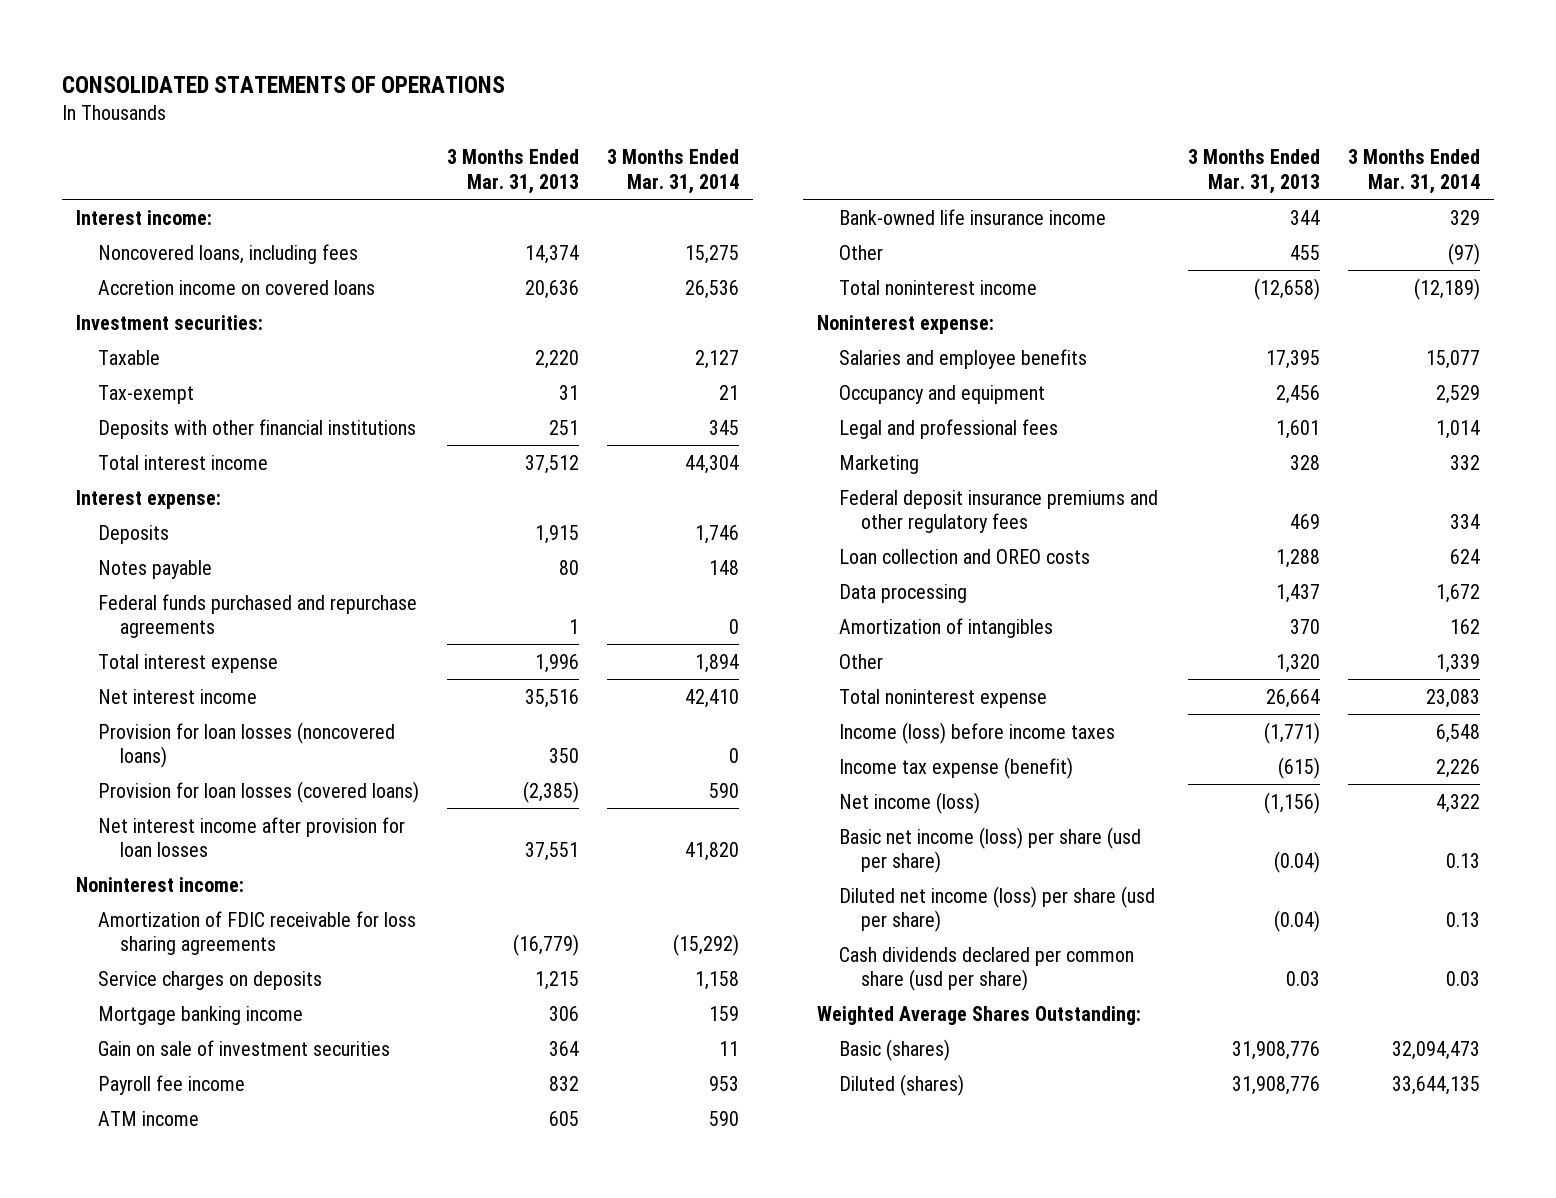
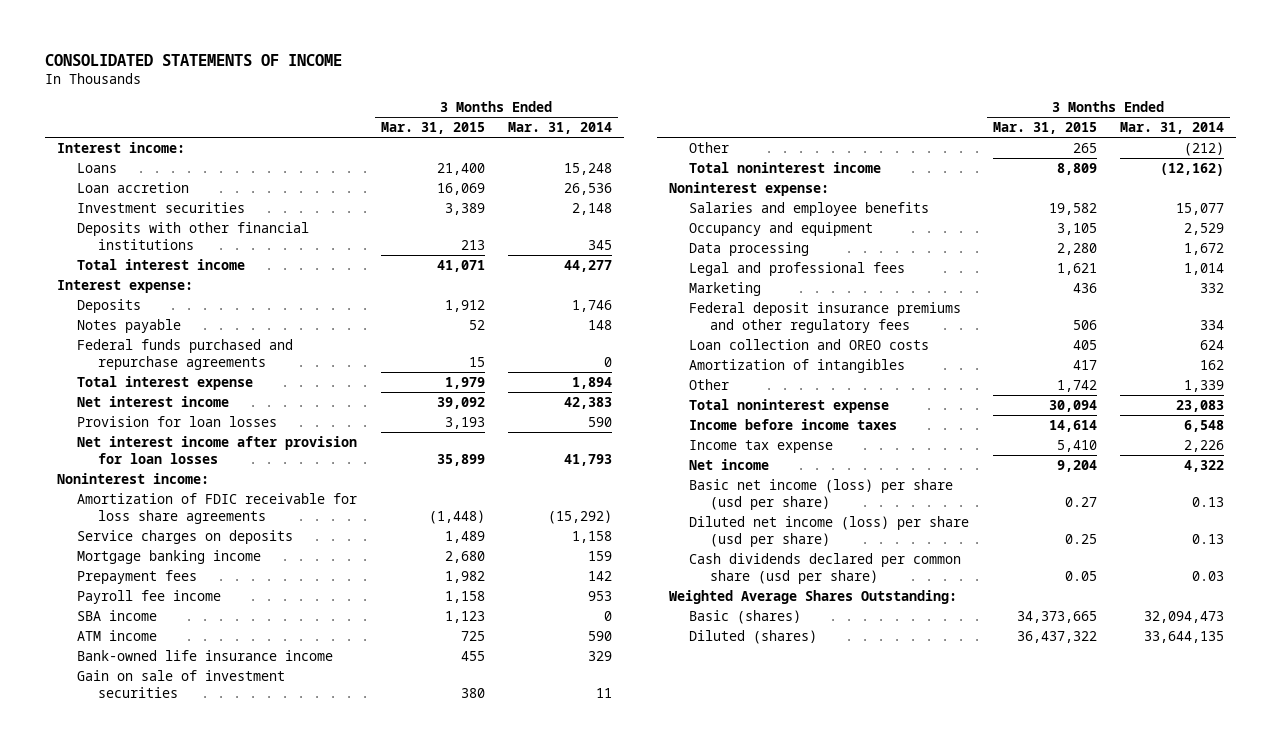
- CONSOLIDATED STATEMENTS OF OPERATIONS
+ CONSOLIDATED STATEMENTS OF INCOME
- | 3 Months Ended Mar. 31, 2013 | 3 Months Ended Mar. 31, 2014
+ | 3 Months Ended Mar. 31, 2015 | 3 Months Ended Mar. 31, 2014
- Noncovered loans, including fees | 14,374 | 15,275
- Accretion income on covered loans | 20,636 | 26,536
- Investment securities:
- Taxable | 2,220 | 2,127
- Tax-exempt | 31 | 21
+ Loans | 21,400 | 15,248
+ Loan accretion | 16,069 | 26,536
+ Investment securities | 3,389 | 2,148
- Total interest income | 37,512 | 44,304
+ Total interest income | 41,071 | 44,277
- Net interest income | 35,516 | 42,410
- Provision for loan losses (noncovered loans) | 350 | 0
- Provision for loan losses (covered loans) | (2,385) | 590
- Net interest income after provision for loan losses | 37,551 | 41,820
+ Net interest income | 39,092 | 42,383
+ Provision for loan losses | 3,193 | 590
+ Net interest income after provision for loan losses | 35,899 | 41,793
- Amortization of FDIC receivable for loss sharing agreements | (16,779) | (15,292)
+ Amortization of FDIC receivable for loss share agreements | (1,448) | (15,292)
+ Prepayment fees | 1,982 | 142
+ SBA income | 1,123 | 0
- Other | 455 | (97)
- Total noninterest income | (12,658) | (12,189)
moved down: Gain on sale of investment securities | 380 | 11
+ Other | 265 | (212)
+ Total noninterest income | 8,809 | (12,162)
moved up: Data processing | 2,280 | 1,672
- Income (loss) before income taxes | (1,771) | 6,548
- Income tax expense (benefit) | (615) | 2,226
- Net income (loss) | (1,156) | 4,322
+ Income before income taxes | 14,614 | 6,548
+ Income tax expense | 5,410 | 2,226
+ Net income | 9,204 | 4,322

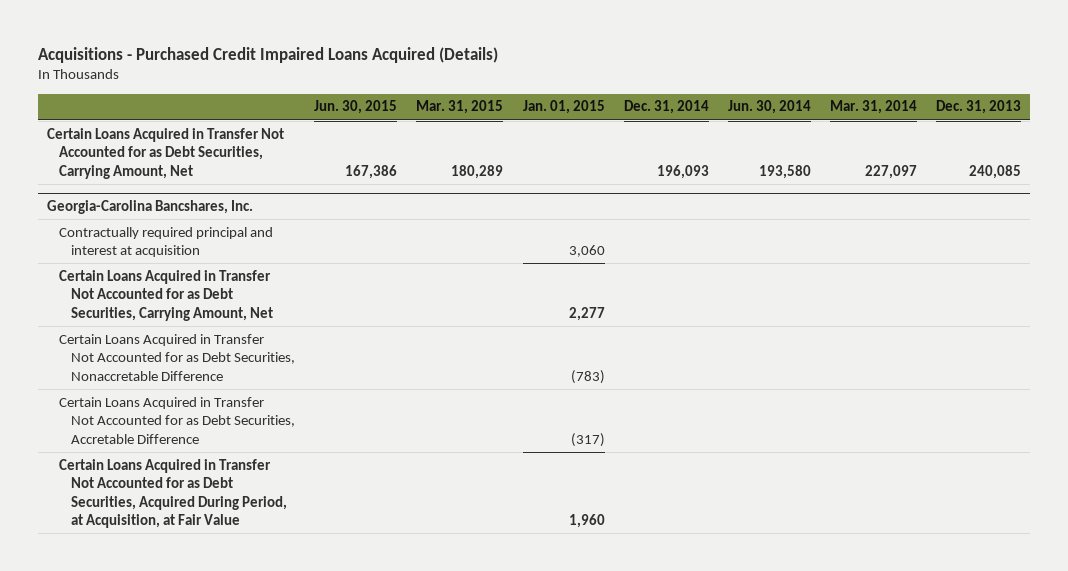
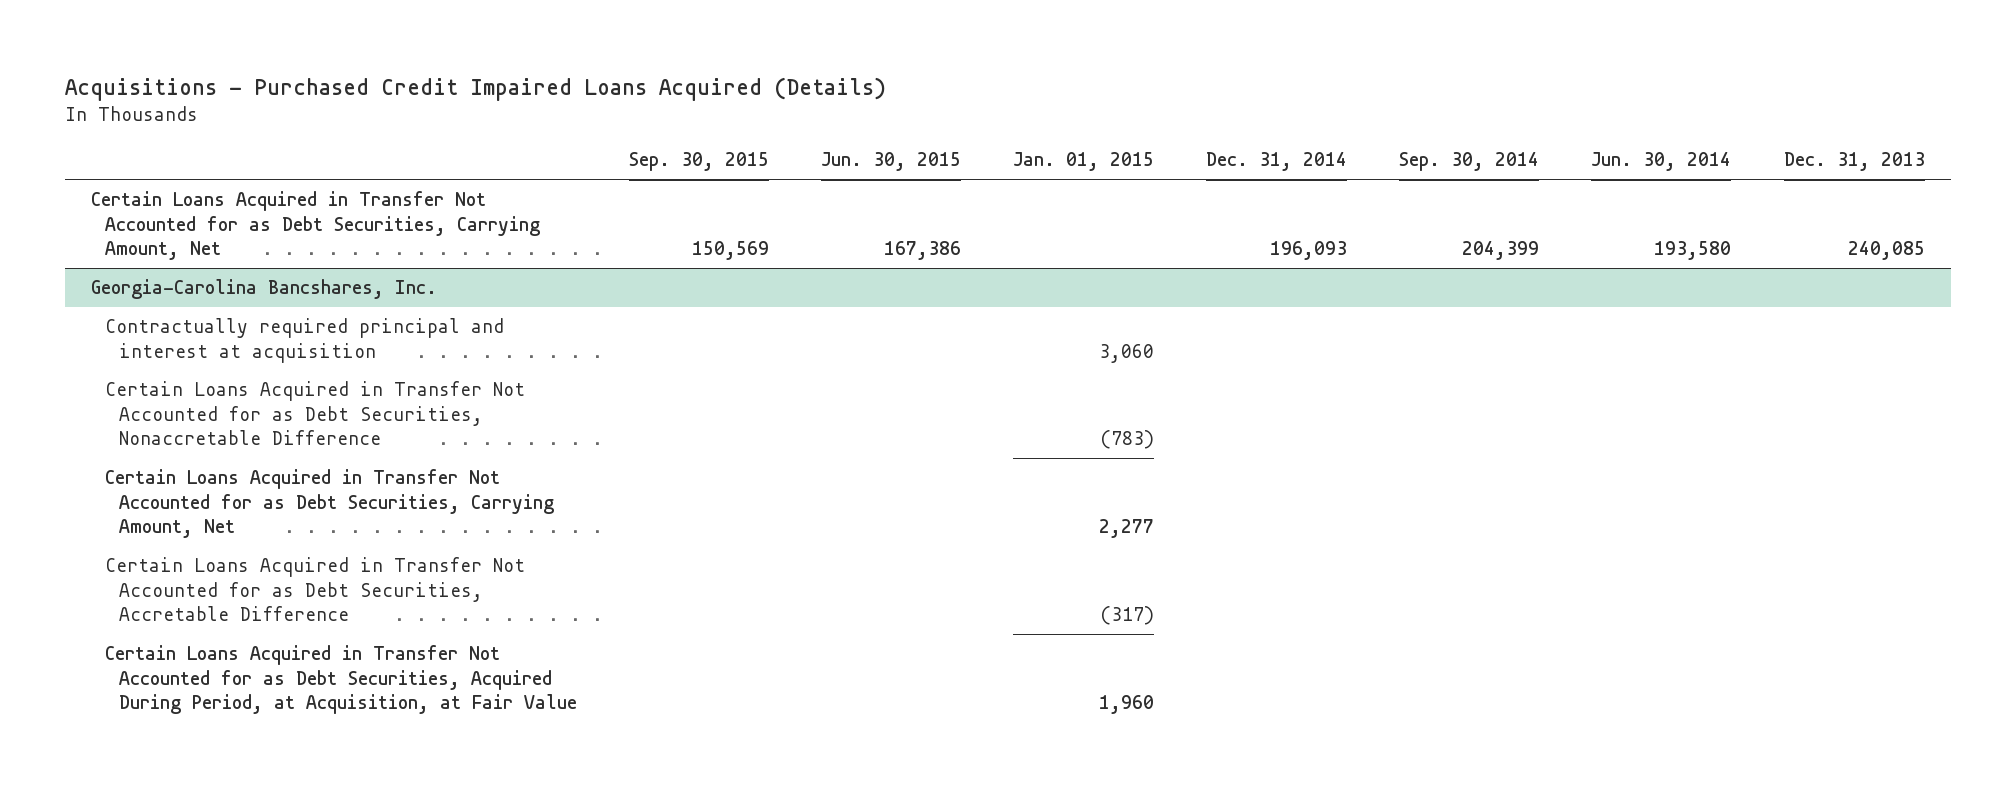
- | Jun. 30, 2015 | Mar. 31, 2015 | Jan. 01, 2015 | Dec. 31, 2014 | Jun. 30, 2014 | Mar. 31, 2014 | Dec. 31, 2013
+ | Sep. 30, 2015 | Jun. 30, 2015 | Jan. 01, 2015 | Dec. 31, 2014 | Sep. 30, 2014 | Jun. 30, 2014 | Dec. 31, 2013
@ Georgia-Carolina Bancshares, Inc.
moved down: Certain Loans Acquired in Transfer Not Accounted for as Debt Securities, Carrying Amount, Net | | | 2,277 | | | |

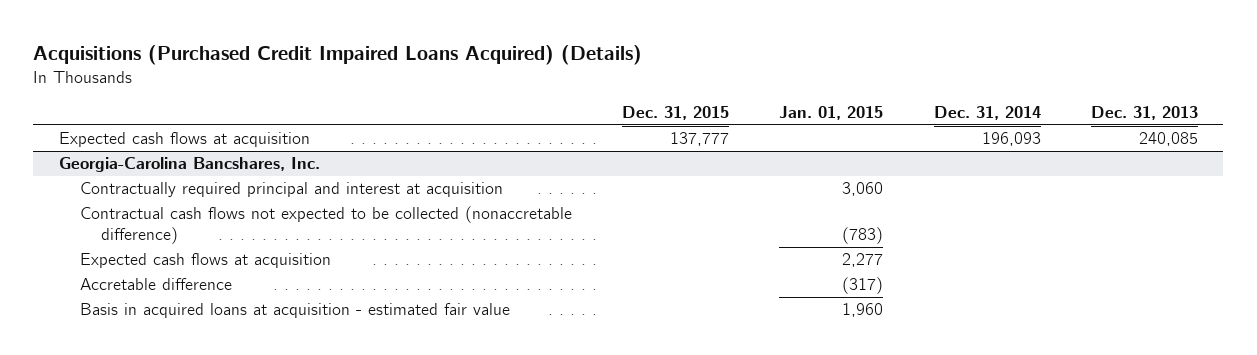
- Acquisitions - Purchased Credit Impaired Loans Acquired (Details)
+ Acquisitions (Purchased Credit Impaired Loans Acquired) (Details)
- | Sep. 30, 2015 | Jun. 30, 2015 | Jan. 01, 2015 | Dec. 31, 2014 | Sep. 30, 2014 | Jun. 30, 2014 | Dec. 31, 2013
+ | Dec. 31, 2015 | Jan. 01, 2015 | Dec. 31, 2014 | Dec. 31, 2013
- Certain Loans Acquired in Transfer Not Accounted for as Debt Securities, Carrying Amount, Net | 150,569 | 167,386 | | 196,093 | 204,399 | 193,580 | 240,085
+ Expected cash flows at acquisition | 137,777 | | 196,093 | 240,085
@ Georgia-Carolina Bancshares, Inc.
- Certain Loans Acquired in Transfer Not Accounted for as Debt Securities, Nonaccretable Difference | | | (783) | | | |
- Certain Loans Acquired in Transfer Not Accounted for as Debt Securities, Carrying Amount, Net | | | 2,277 | | | |
- Certain Loans Acquired in Transfer Not Accounted for as Debt Securities, Accretable Difference | | | (317) | | | |
- Certain Loans Acquired in Transfer Not Accounted for as Debt Securities, Acquired During Period, at Acquisition, at Fair Value | | | 1,960 | | | |
+ Contractual cash flows not expected to be collected (nonaccretable difference) | | (783) | |
+ Expected cash flows at acquisition | | 2,277 | |
+ Accretable difference | | (317) | |
+ Basis in acquired loans at acquisition - estimated fair value | | 1,960 | |

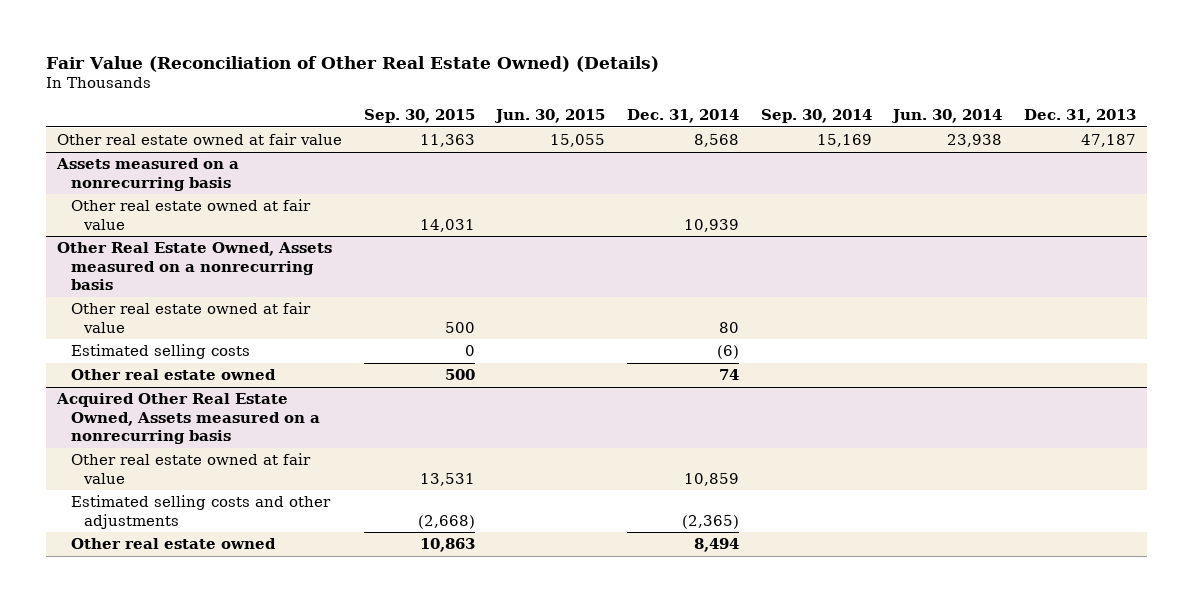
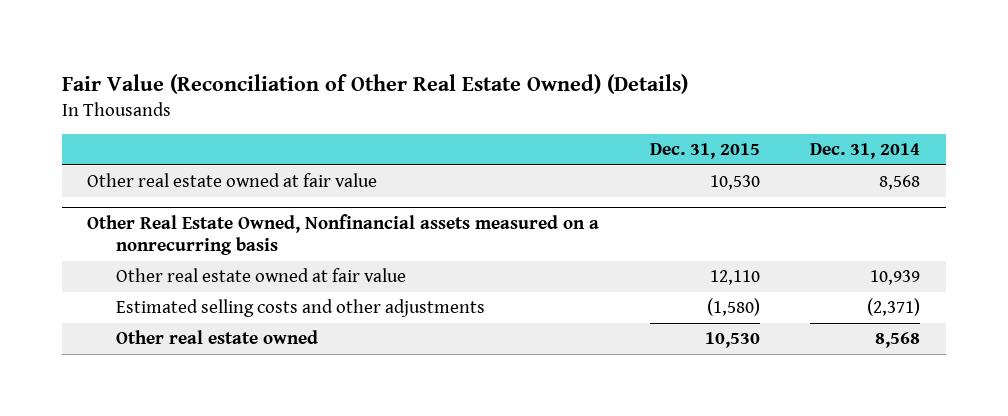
- | Sep. 30, 2015 | Jun. 30, 2015 | Dec. 31, 2014 | Sep. 30, 2014 | Jun. 30, 2014 | Dec. 31, 2013
+ | Dec. 31, 2015 | Dec. 31, 2014
- Assets measured on a nonrecurring basis
+ Other Real Estate Owned, Nonfinancial assets measured on a nonrecurring basis
- Other Real Estate Owned, Assets measured on a nonrecurring basis
- Other real estate owned at fair value | 500 | | 80 | | |
- Estimated selling costs | 0 | | (6) | | |
- Other real estate owned | 500 | | 74 | | |
- Acquired Other Real Estate Owned, Assets measured on a nonrecurring basis
- Other real estate owned at fair value | 13,531 | | 10,859 | | |
- Estimated selling costs and other adjustments | (2,668) | | (2,365) | | |
- Other real estate owned | 10,863 | | 8,494 | | |
+ Estimated selling costs and other adjustments | (1,580) | (2,371)
+ Other real estate owned | 10,530 | 8,568

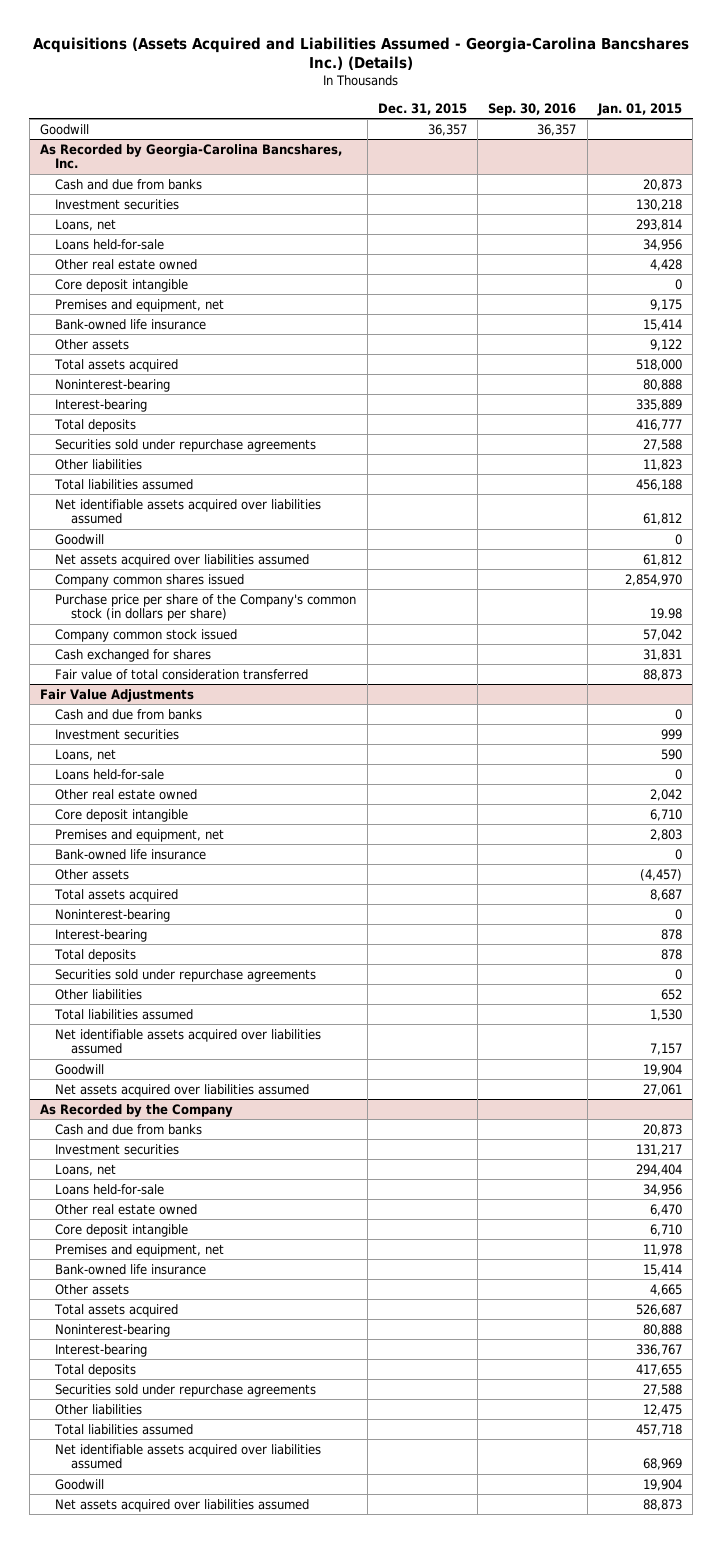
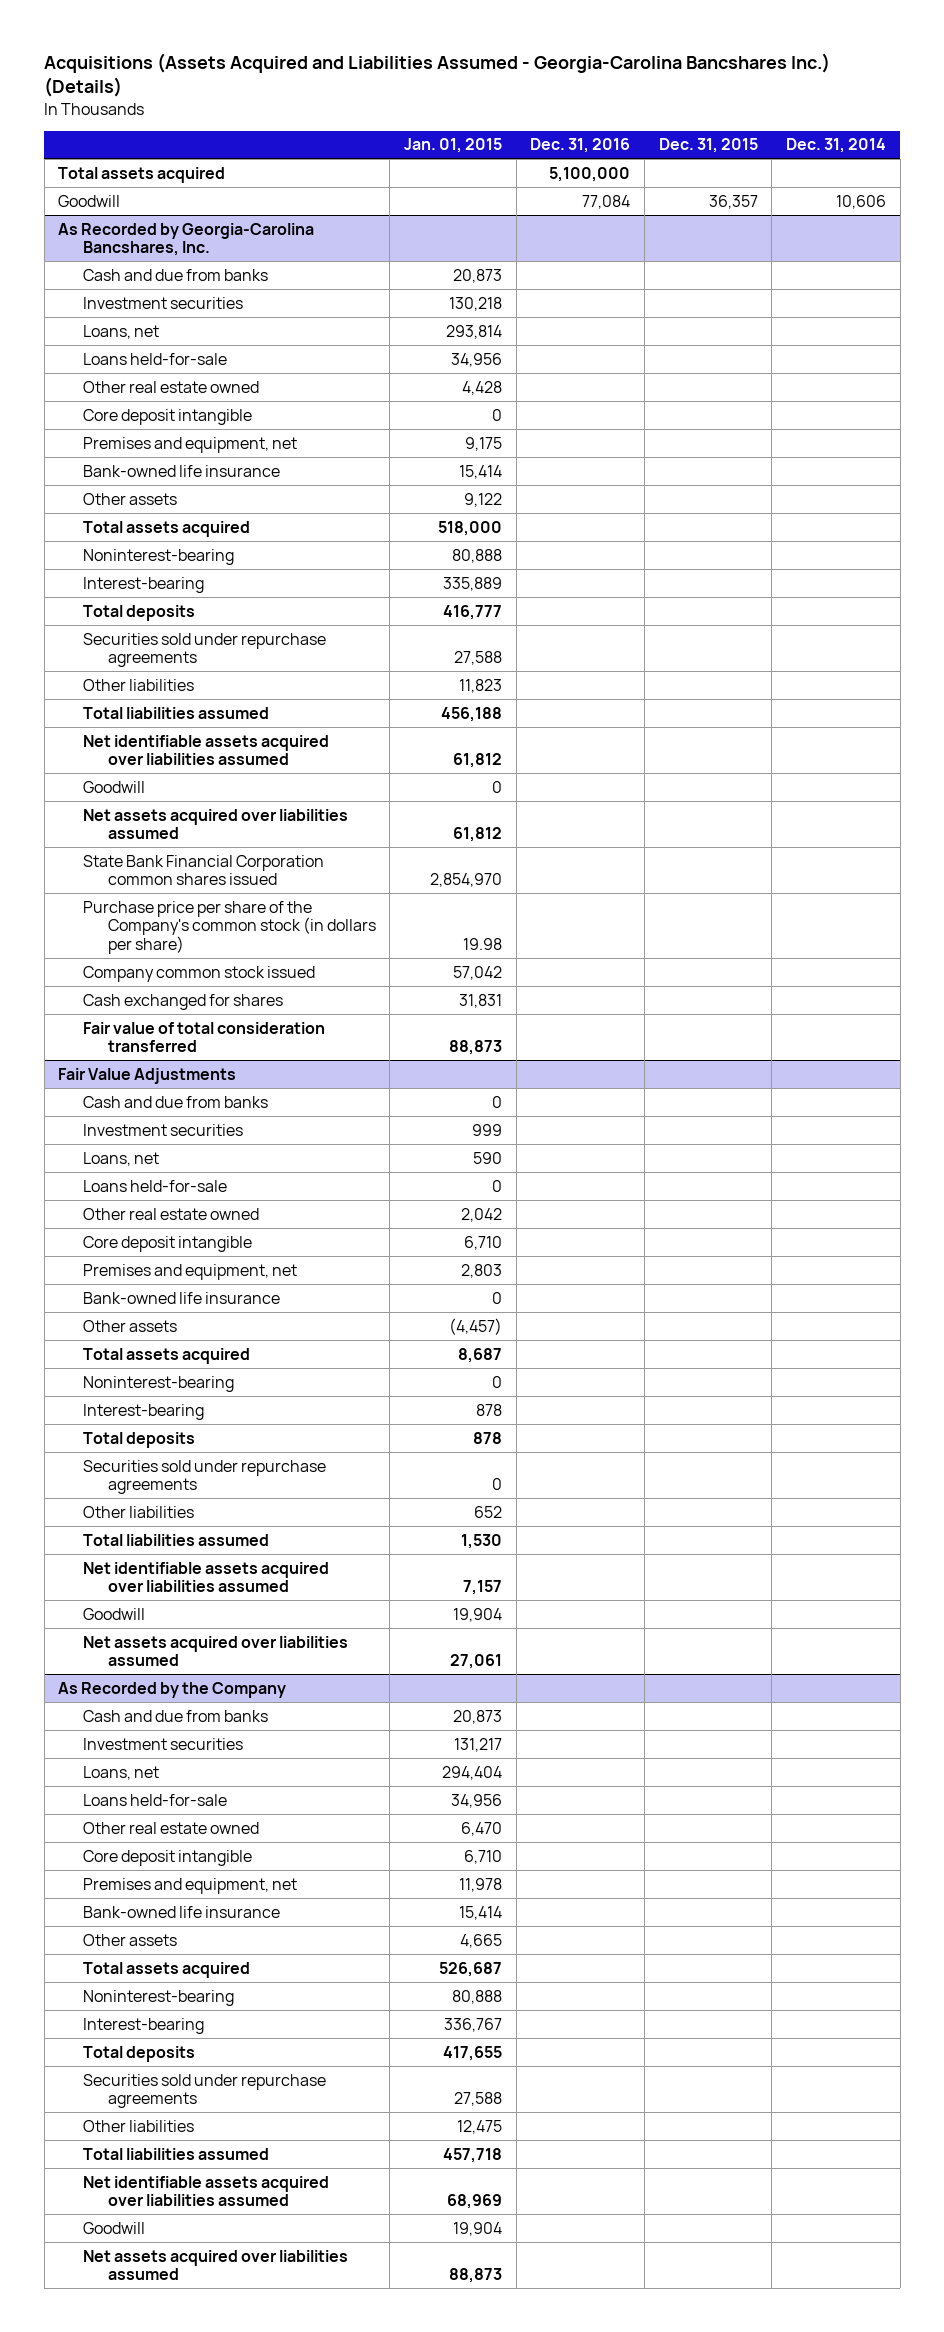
- | Dec. 31, 2015 | Sep. 30, 2016 | Jan. 01, 2015
+ | Jan. 01, 2015 | Dec. 31, 2016 | Dec. 31, 2015 | Dec. 31, 2014
+ Total assets acquired | | 5,100,000 | |
@ As Recorded by Georgia-Carolina Bancshares, Inc.
- Company common shares issued | | | 2,854,970
+ State Bank Financial Corporation common shares issued | 2,854,970 | | |

